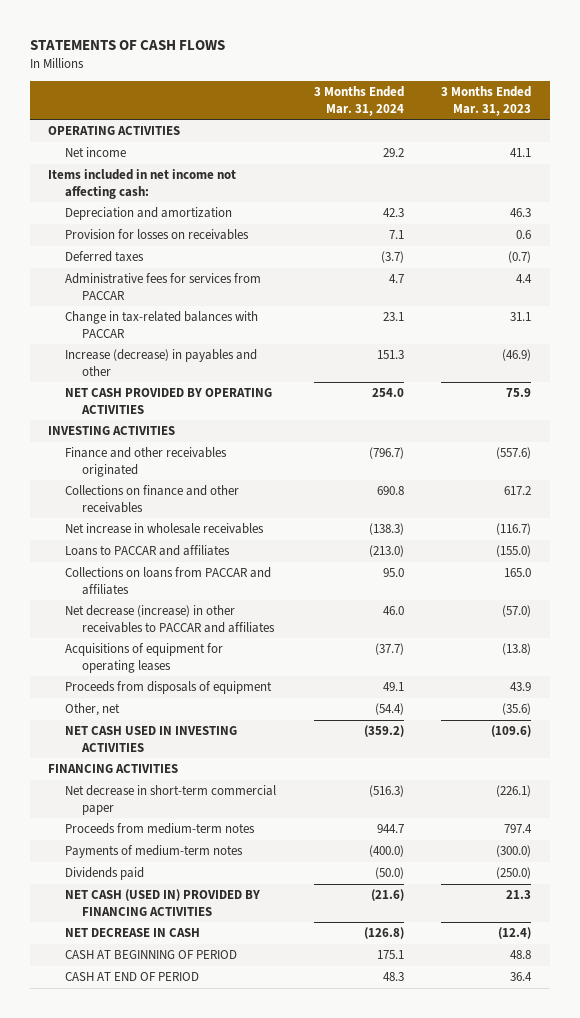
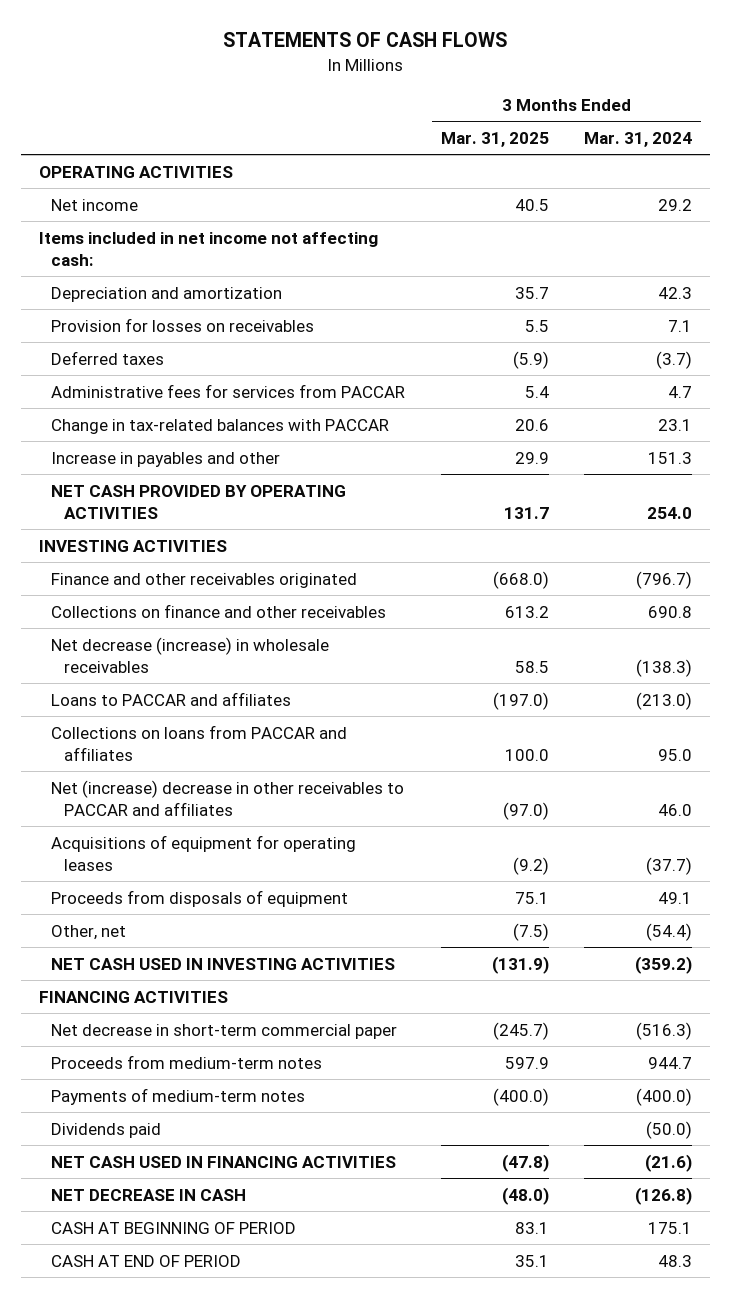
- | 3 Months Ended Mar. 31, 2024 | 3 Months Ended Mar. 31, 2023
+ | 3 Months Ended Mar. 31, 2025 | 3 Months Ended Mar. 31, 2024
- Increase (decrease) in payables and other | 151.3 | (46.9)
+ Increase in payables and other | 29.9 | 151.3
- Net increase in wholesale receivables | (138.3) | (116.7)
+ Net decrease (increase) in wholesale receivables | 58.5 | (138.3)
- Net decrease (increase) in other receivables to PACCAR and affiliates | 46.0 | (57.0)
+ Net (increase) decrease in other receivables to PACCAR and affiliates | (97.0) | 46.0
- NET CASH (USED IN) PROVIDED BY FINANCING ACTIVITIES | (21.6) | 21.3
+ NET CASH USED IN FINANCING ACTIVITIES | (47.8) | (21.6)

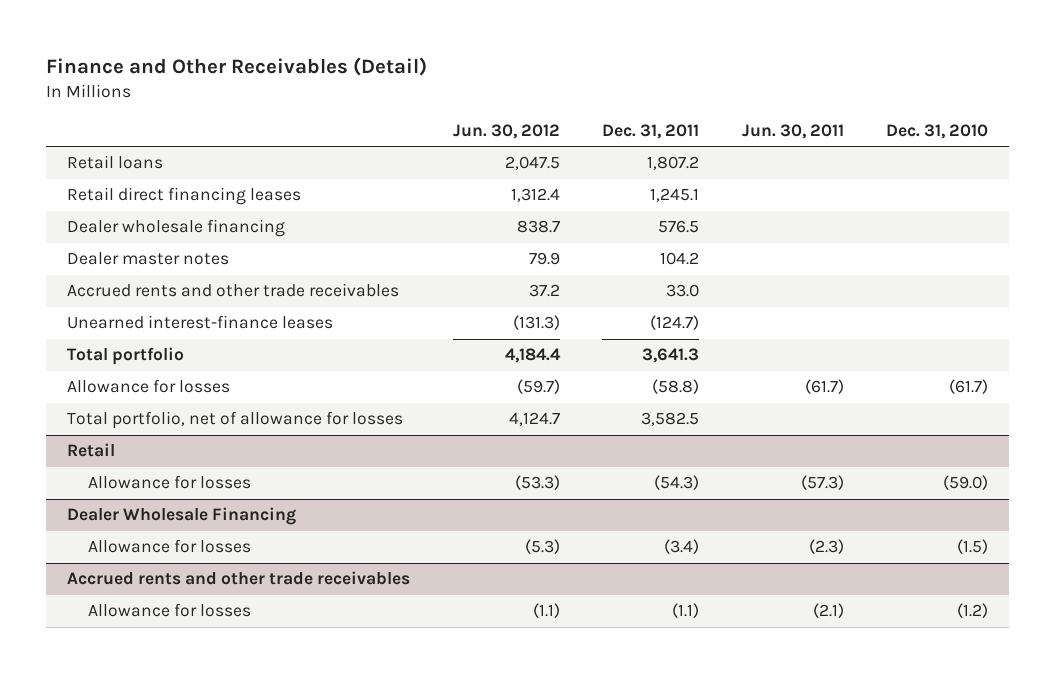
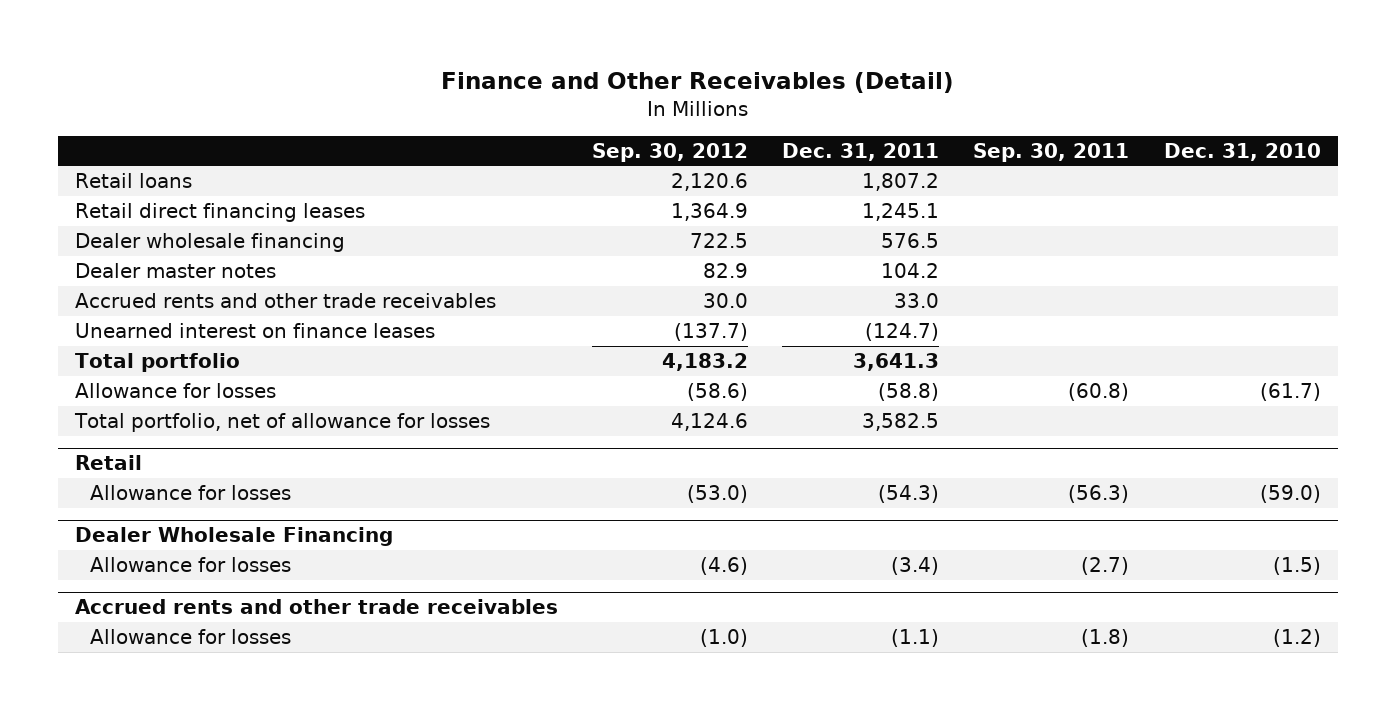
- | Jun. 30, 2012 | Dec. 31, 2011 | Jun. 30, 2011 | Dec. 31, 2010
+ | Sep. 30, 2012 | Dec. 31, 2011 | Sep. 30, 2011 | Dec. 31, 2010
- Unearned interest-finance leases | (131.3) | (124.7) | |
+ Unearned interest on finance leases | (137.7) | (124.7) | |

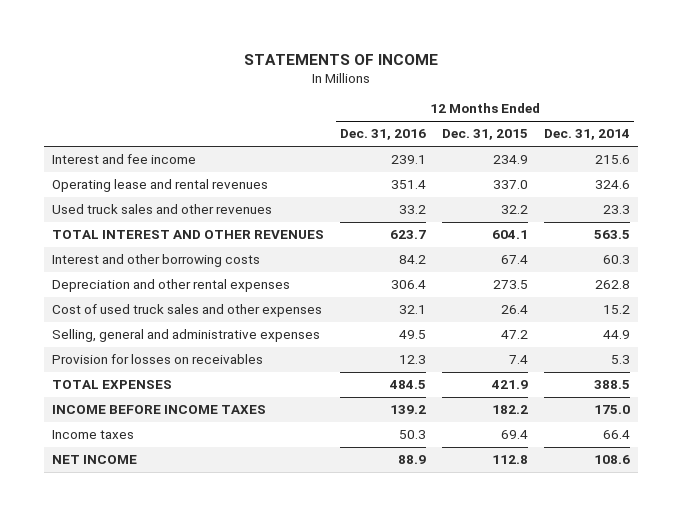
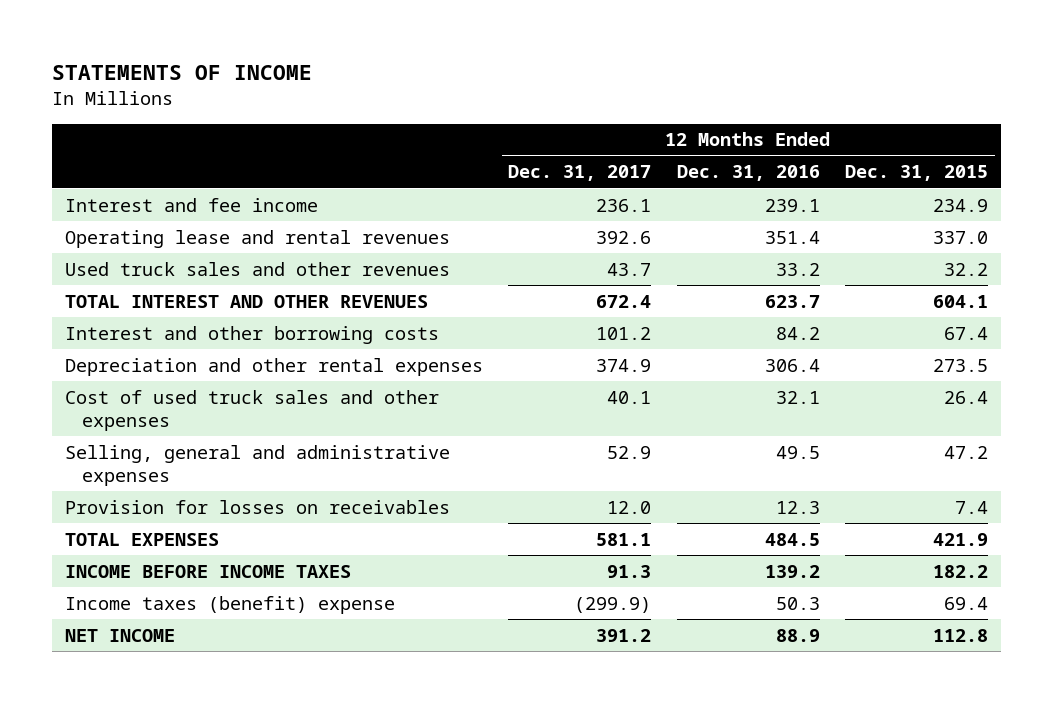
- | 12 Months Ended Dec. 31, 2016 | 12 Months Ended Dec. 31, 2015 | 12 Months Ended Dec. 31, 2014
+ | 12 Months Ended Dec. 31, 2017 | 12 Months Ended Dec. 31, 2016 | 12 Months Ended Dec. 31, 2015
- Income taxes | 50.3 | 69.4 | 66.4
+ Income taxes (benefit) expense | (299.9) | 50.3 | 69.4

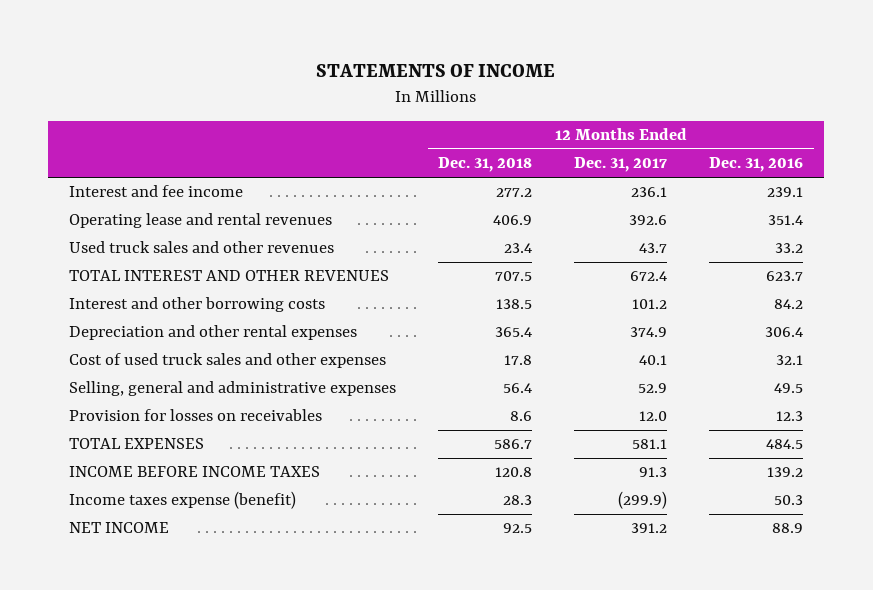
- | 12 Months Ended Dec. 31, 2017 | 12 Months Ended Dec. 31, 2016 | 12 Months Ended Dec. 31, 2015
+ | 12 Months Ended Dec. 31, 2018 | 12 Months Ended Dec. 31, 2017 | 12 Months Ended Dec. 31, 2016
- Income taxes (benefit) expense | (299.9) | 50.3 | 69.4
+ Income taxes expense (benefit) | 28.3 | (299.9) | 50.3

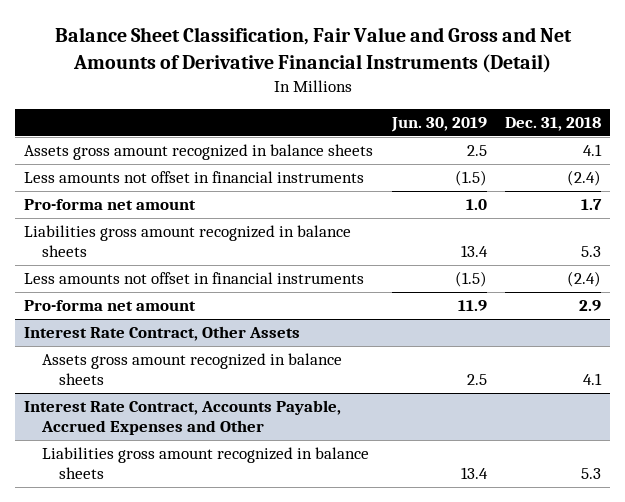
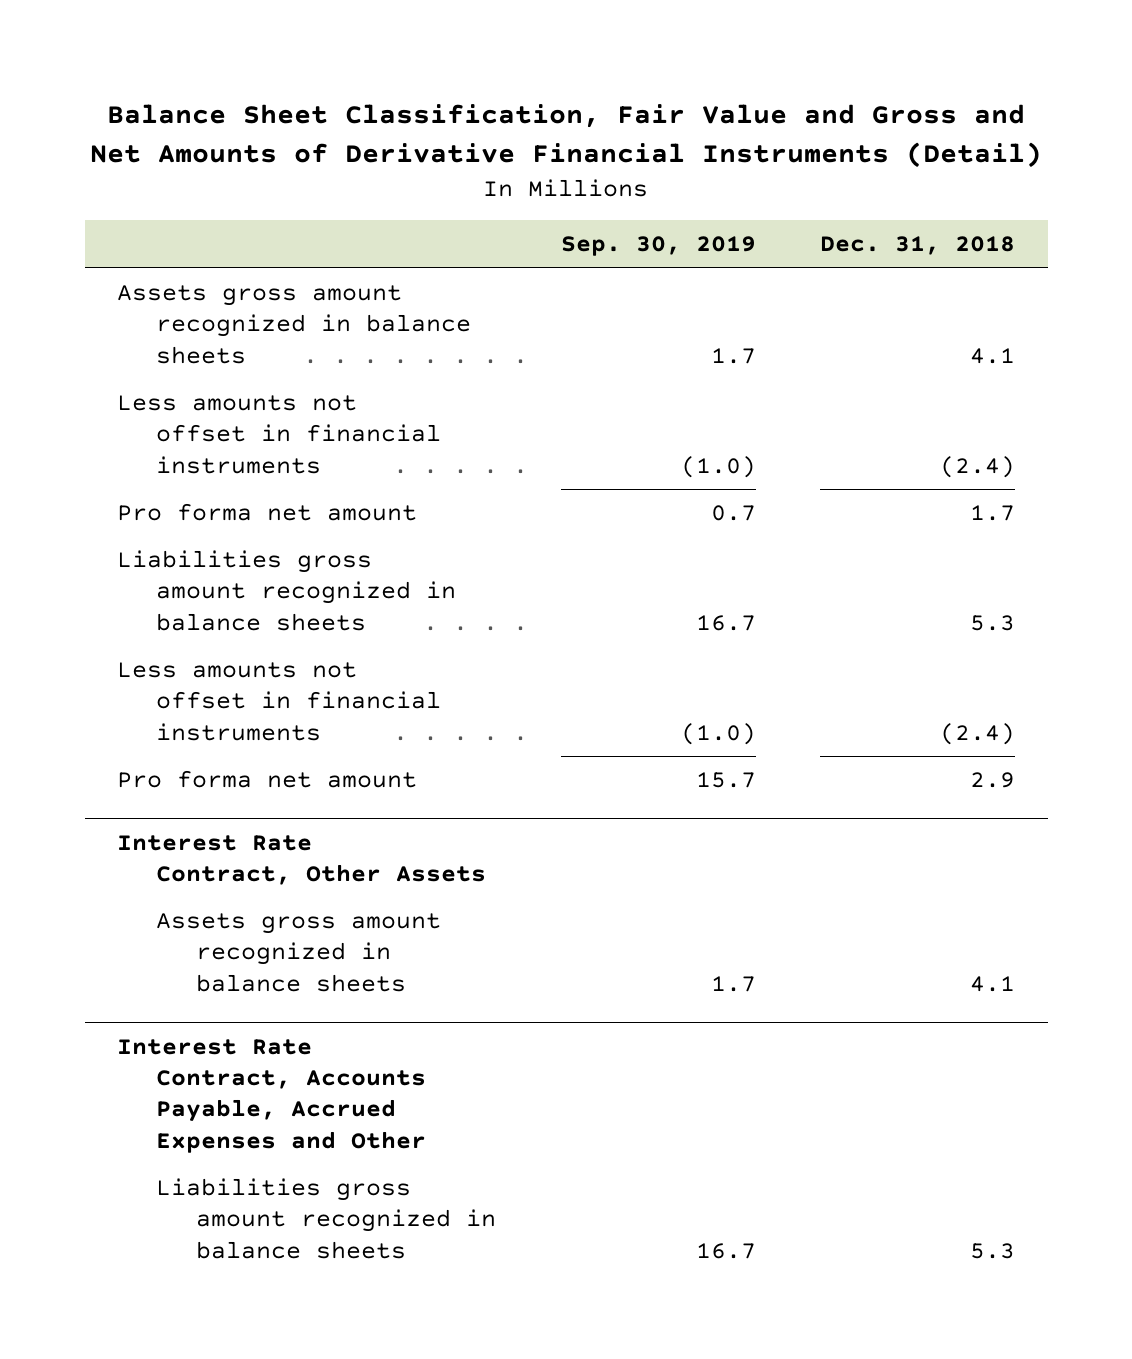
- | Jun. 30, 2019 | Dec. 31, 2018
+ | Sep. 30, 2019 | Dec. 31, 2018
- Pro-forma net amount | 1.0 | 1.7
+ Pro forma net amount | 0.7 | 1.7
- Pro-forma net amount | 11.9 | 2.9
+ Pro forma net amount | 15.7 | 2.9

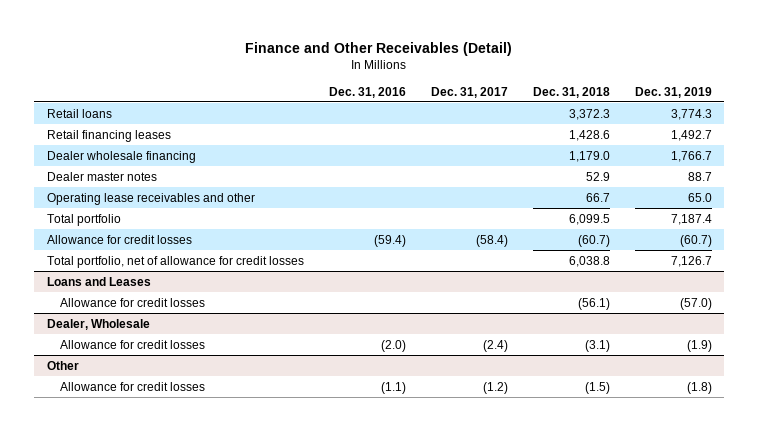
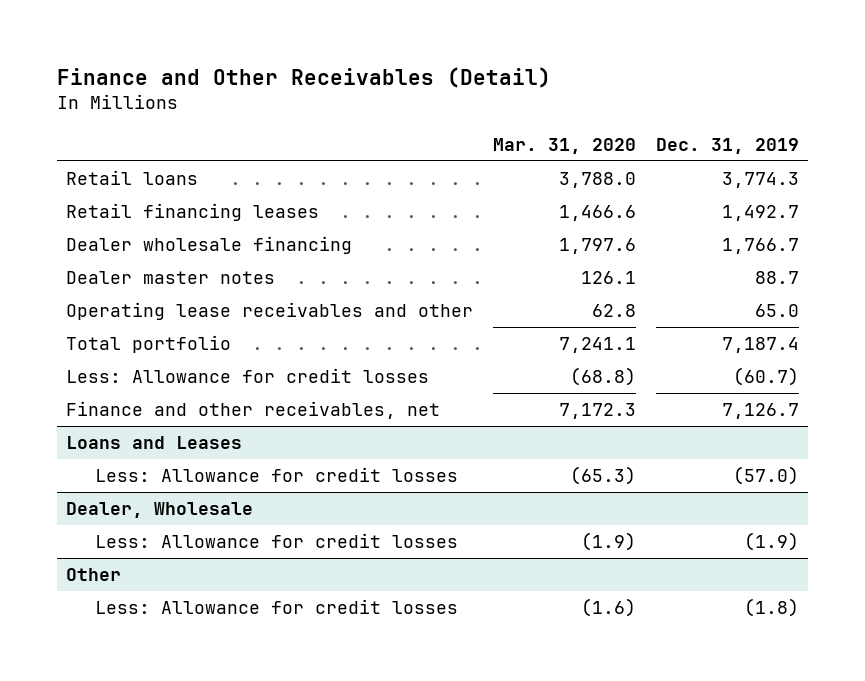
- | Dec. 31, 2016 | Dec. 31, 2017 | Dec. 31, 2018 | Dec. 31, 2019
+ | Mar. 31, 2020 | Dec. 31, 2019
- Allowance for credit losses | (59.4) | (58.4) | (60.7) | (60.7)
- Total portfolio, net of allowance for credit losses | | | 6,038.8 | 7,126.7
+ Less: Allowance for credit losses | (68.8) | (60.7)
+ Finance and other receivables, net | 7,172.3 | 7,126.7
@ Loans and Leases
- Allowance for credit losses | | | (56.1) | (57.0)
+ Less: Allowance for credit losses | (65.3) | (57.0)
@ Dealer, Wholesale
- Allowance for credit losses | (2.0) | (2.4) | (3.1) | (1.9)
+ Less: Allowance for credit losses | (1.9) | (1.9)
@ Other
- Allowance for credit losses | (1.1) | (1.2) | (1.5) | (1.8)
+ Less: Allowance for credit losses | (1.6) | (1.8)

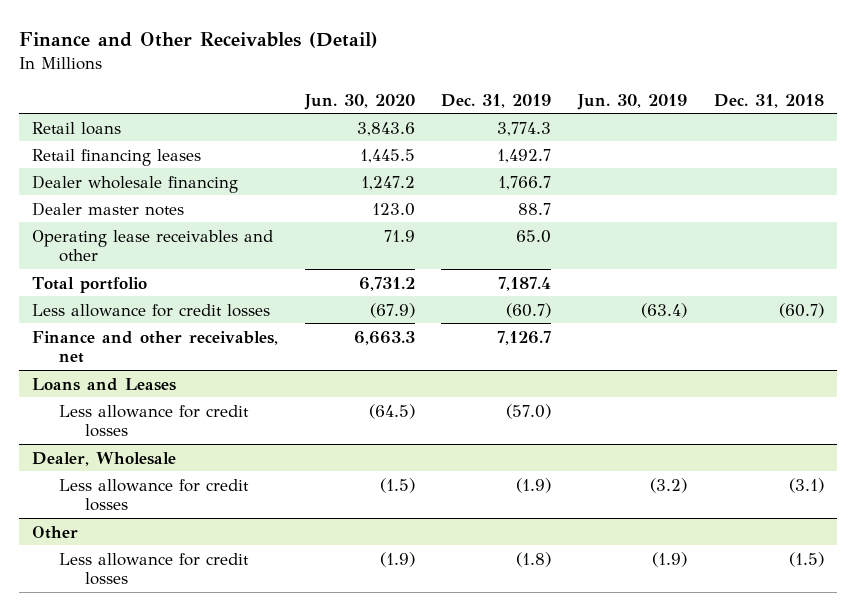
- | Mar. 31, 2020 | Dec. 31, 2019
+ | Jun. 30, 2020 | Dec. 31, 2019 | Jun. 30, 2019 | Dec. 31, 2018
- Less: Allowance for credit losses | (68.8) | (60.7)
+ Less allowance for credit losses | (67.9) | (60.7) | (63.4) | (60.7)
@ Loans and Leases
- Less: Allowance for credit losses | (65.3) | (57.0)
+ Less allowance for credit losses | (64.5) | (57.0) | |
@ Dealer, Wholesale
- Less: Allowance for credit losses | (1.9) | (1.9)
+ Less allowance for credit losses | (1.5) | (1.9) | (3.2) | (3.1)
@ Other
- Less: Allowance for credit losses | (1.6) | (1.8)
+ Less allowance for credit losses | (1.9) | (1.8) | (1.9) | (1.5)

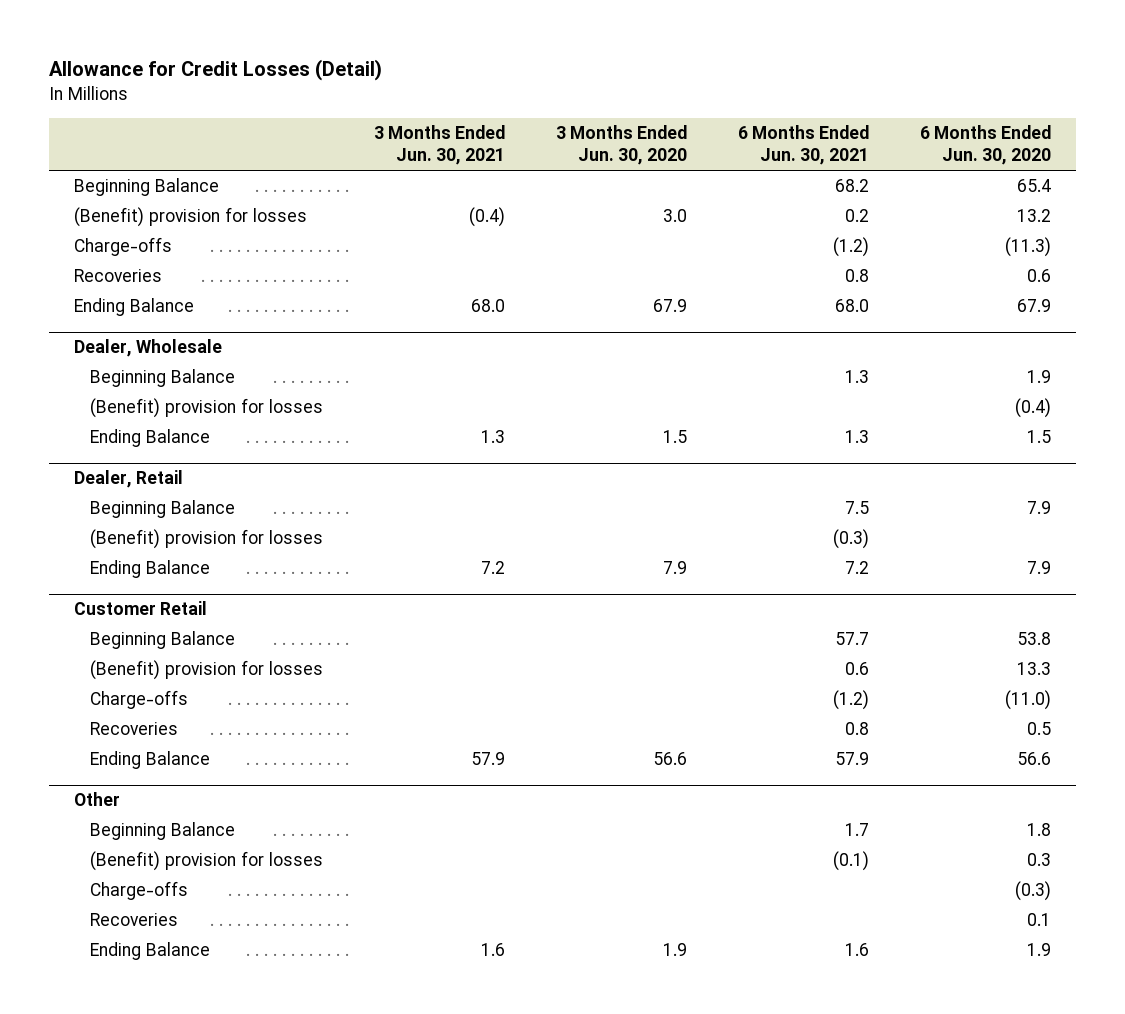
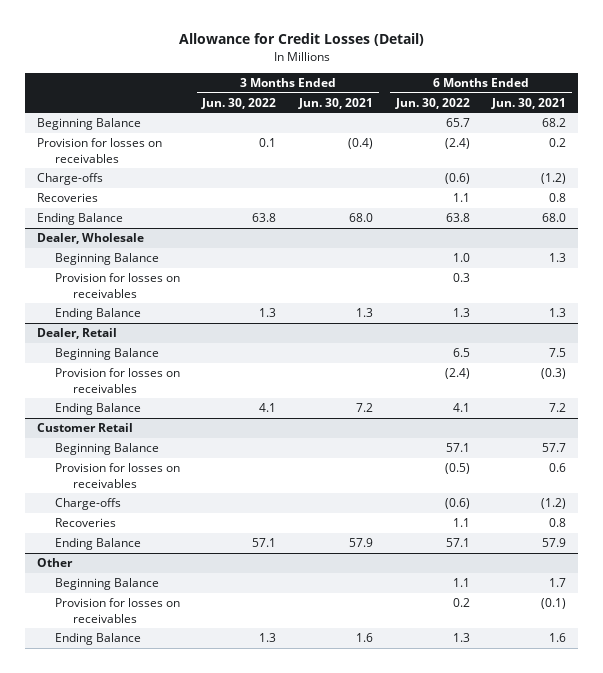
- | 3 Months Ended Jun. 30, 2021 | 3 Months Ended Jun. 30, 2020 | 6 Months Ended Jun. 30, 2021 | 6 Months Ended Jun. 30, 2020
+ | 3 Months Ended Jun. 30, 2022 | 3 Months Ended Jun. 30, 2021 | 6 Months Ended Jun. 30, 2022 | 6 Months Ended Jun. 30, 2021
- (Benefit) provision for losses | (0.4) | 3.0 | 0.2 | 13.2
+ Provision for losses on receivables | 0.1 | (0.4) | (2.4) | 0.2
@ Dealer, Wholesale
- (Benefit) provision for losses | | | | (0.4)
+ Provision for losses on receivables | | | 0.3 |
@ Dealer, Retail
- (Benefit) provision for losses | | | (0.3) |
+ Provision for losses on receivables | | | (2.4) | (0.3)
@ Customer Retail
- (Benefit) provision for losses | | | 0.6 | 13.3
+ Provision for losses on receivables | | | (0.5) | 0.6
@ Other
- (Benefit) provision for losses | | | (0.1) | 0.3
- Charge-offs | | | | (0.3)
- Recoveries | | | | 0.1
+ Provision for losses on receivables | | | 0.2 | (0.1)

